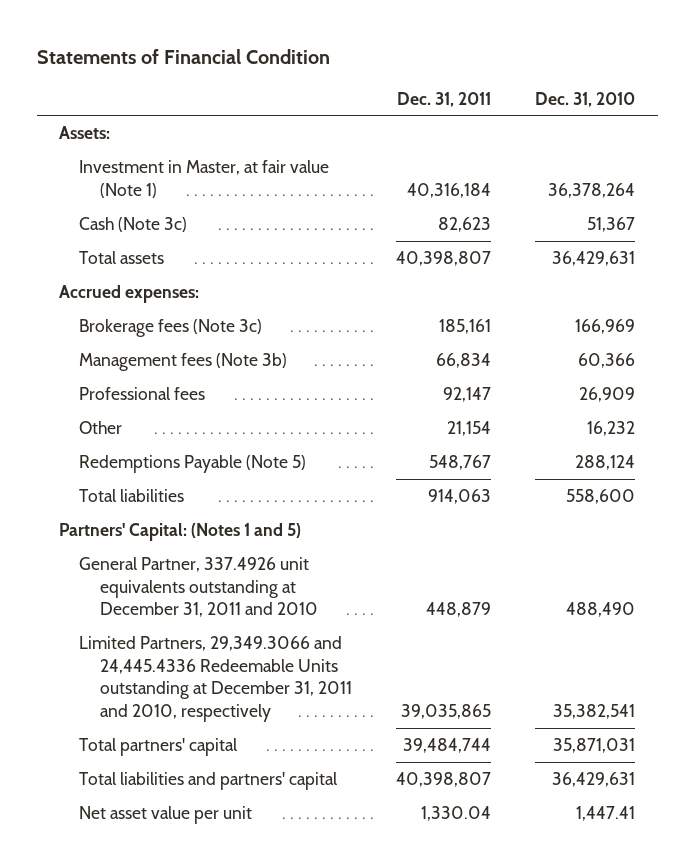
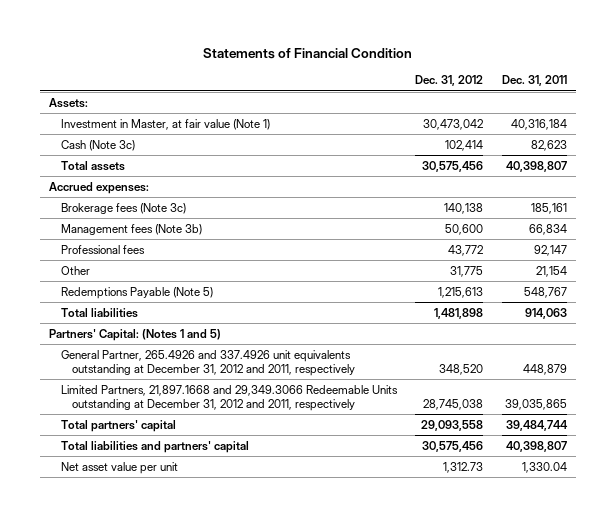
- | Dec. 31, 2011 | Dec. 31, 2010
+ | Dec. 31, 2012 | Dec. 31, 2011
- General Partner, 337.4926 unit equivalents outstanding at December 31, 2011 and 2010 | 448,879 | 488,490
- Limited Partners, 29,349.3066 and 24,445.4336 Redeemable Units outstanding at December 31, 2011 and 2010, respectively | 39,035,865 | 35,382,541
+ General Partner, 265.4926 and 337.4926 unit equivalents outstanding at December 31, 2012 and 2011, respectively | 348,520 | 448,879
+ Limited Partners, 21,897.1668 and 29,349.3066 Redeemable Units outstanding at December 31, 2012 and 2011, respectively | 28,745,038 | 39,035,865

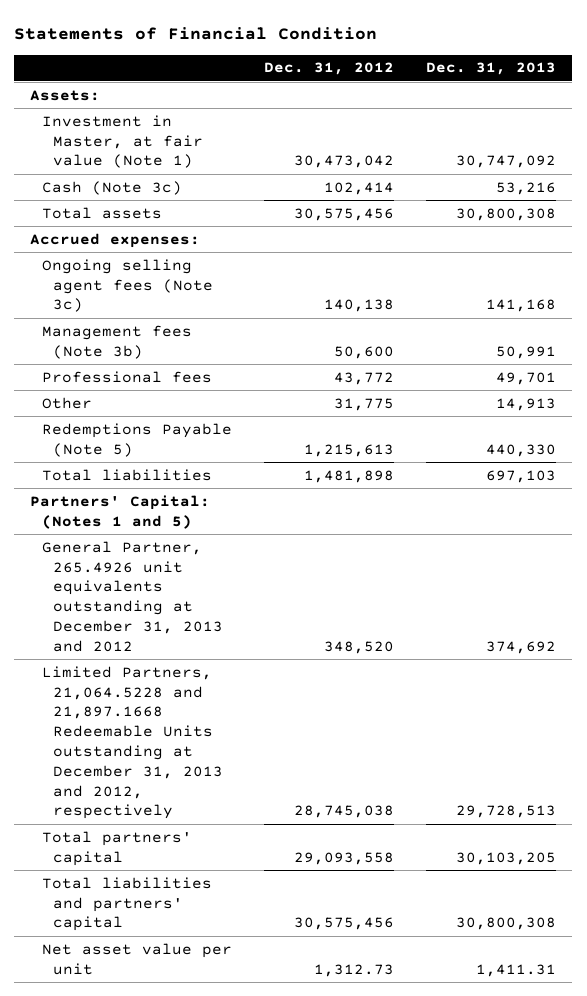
- | Dec. 31, 2012 | Dec. 31, 2011
+ | Dec. 31, 2012 | Dec. 31, 2013
- Brokerage fees (Note 3c) | 140,138 | 185,161
+ Ongoing selling agent fees (Note 3c) | 140,138 | 141,168
- General Partner, 265.4926 and 337.4926 unit equivalents outstanding at December 31, 2012 and 2011, respectively | 348,520 | 448,879
- Limited Partners, 21,897.1668 and 29,349.3066 Redeemable Units outstanding at December 31, 2012 and 2011, respectively | 28,745,038 | 39,035,865
+ General Partner, 265.4926 unit equivalents outstanding at December 31, 2013 and 2012 | 348,520 | 374,692
+ Limited Partners, 21,064.5228 and 21,897.1668 Redeemable Units outstanding at December 31, 2013 and 2012, respectively | 28,745,038 | 29,728,513

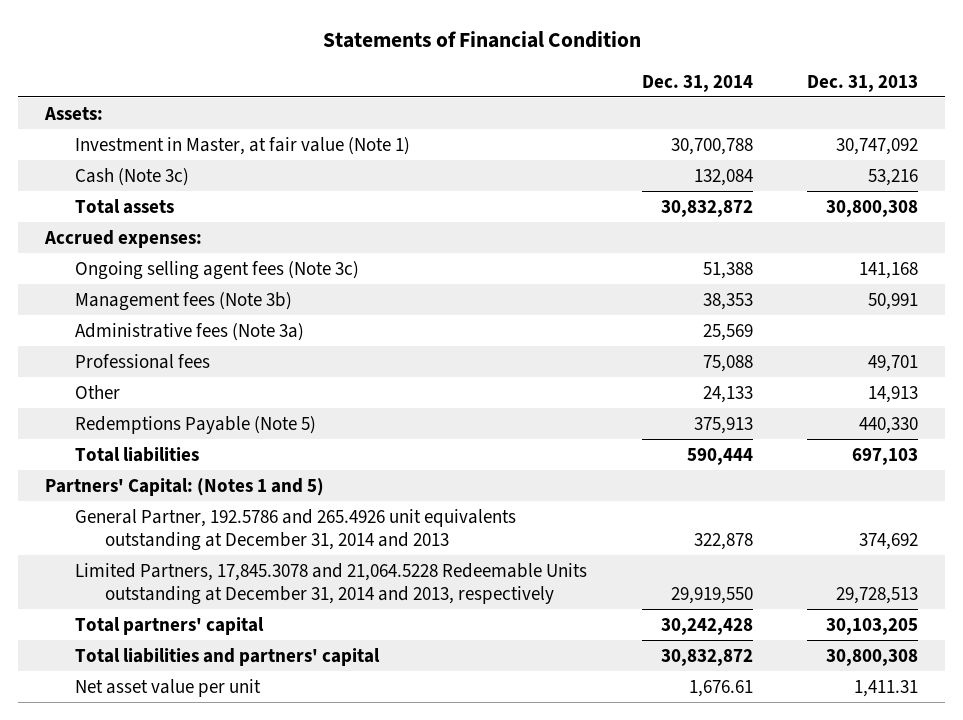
- | Dec. 31, 2012 | Dec. 31, 2013
+ | Dec. 31, 2014 | Dec. 31, 2013
+ Administrative fees (Note 3a) | 25,569 |
- General Partner, 265.4926 unit equivalents outstanding at December 31, 2013 and 2012 | 348,520 | 374,692
- Limited Partners, 21,064.5228 and 21,897.1668 Redeemable Units outstanding at December 31, 2013 and 2012, respectively | 28,745,038 | 29,728,513
+ General Partner, 192.5786 and 265.4926 unit equivalents outstanding at December 31, 2014 and 2013 | 322,878 | 374,692
+ Limited Partners, 17,845.3078 and 21,064.5228 Redeemable Units outstanding at December 31, 2014 and 2013, respectively | 29,919,550 | 29,728,513

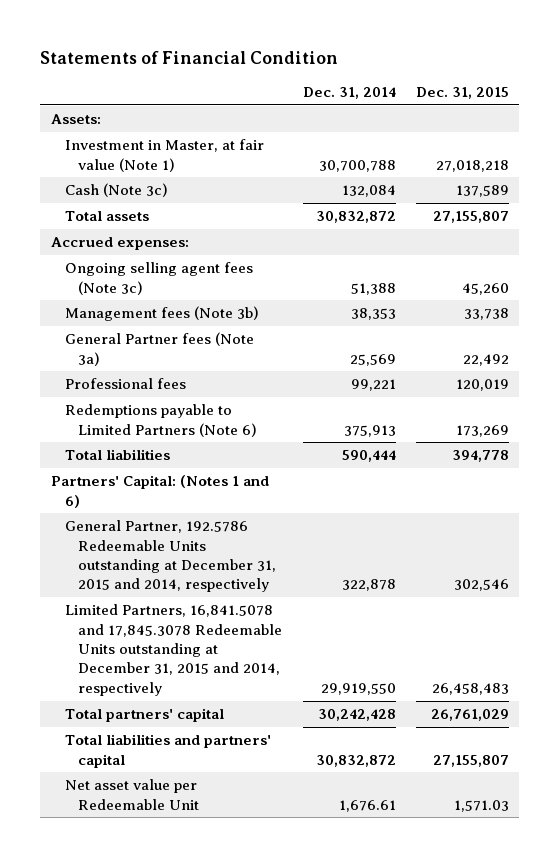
- | Dec. 31, 2014 | Dec. 31, 2013
+ | Dec. 31, 2014 | Dec. 31, 2015
- Administrative fees (Note 3a) | 25,569 |
- Professional fees | 75,088 | 49,701
- Other | 24,133 | 14,913
- Redemptions Payable (Note 5) | 375,913 | 440,330
+ General Partner fees (Note 3a) | 25,569 | 22,492
+ Professional fees | 99,221 | 120,019
+ Redemptions payable to Limited Partners (Note 6) | 375,913 | 173,269
- Partners' Capital: (Notes 1 and 5)
- General Partner, 192.5786 and 265.4926 unit equivalents outstanding at December 31, 2014 and 2013 | 322,878 | 374,692
- Limited Partners, 17,845.3078 and 21,064.5228 Redeemable Units outstanding at December 31, 2014 and 2013, respectively | 29,919,550 | 29,728,513
+ Partners' Capital: (Notes 1 and 6)
+ General Partner, 192.5786 Redeemable Units outstanding at December 31, 2015 and 2014, respectively | 322,878 | 302,546
+ Limited Partners, 16,841.5078 and 17,845.3078 Redeemable Units outstanding at December 31, 2015 and 2014, respectively | 29,919,550 | 26,458,483
- Net asset value per unit | 1,676.61 | 1,411.31
+ Net asset value per Redeemable Unit | 1,676.61 | 1,571.03

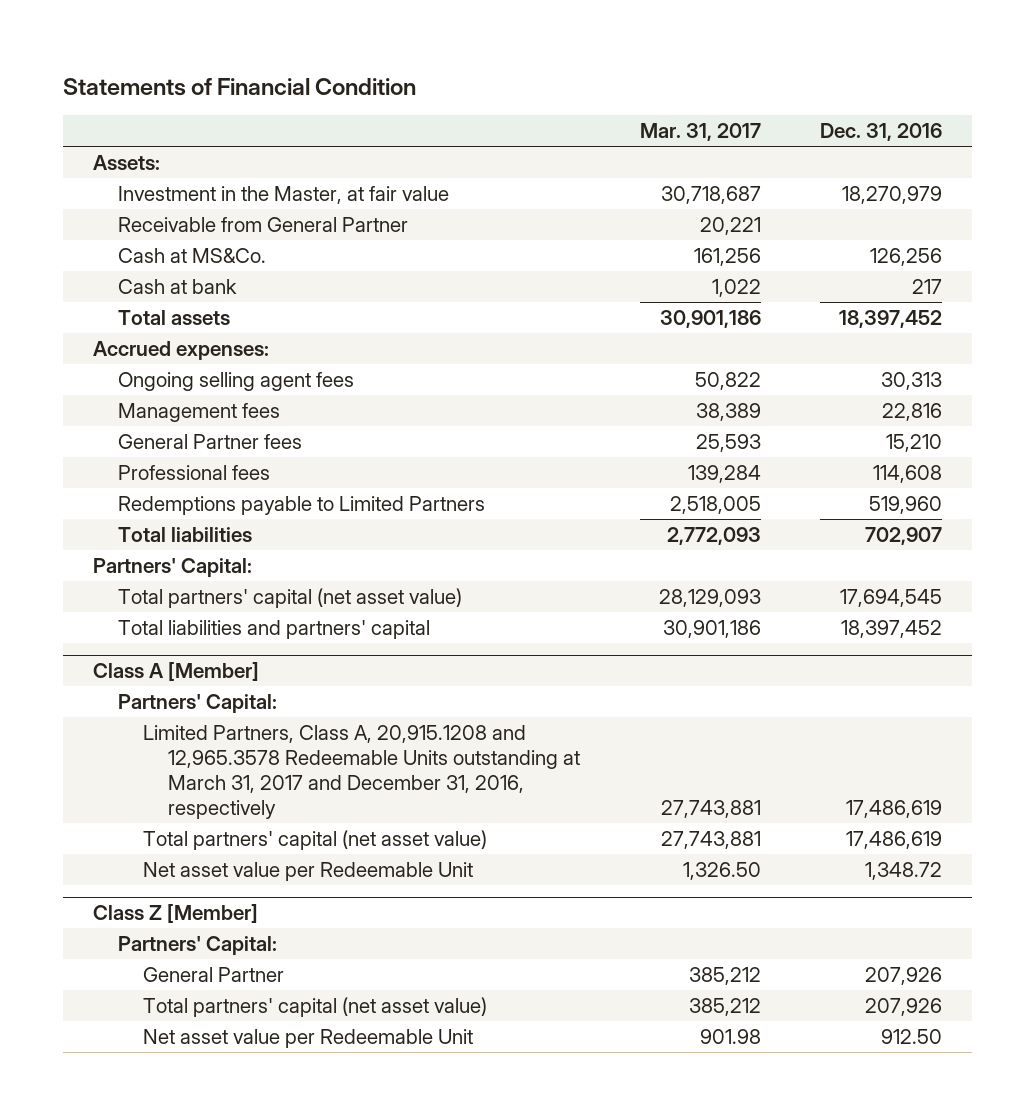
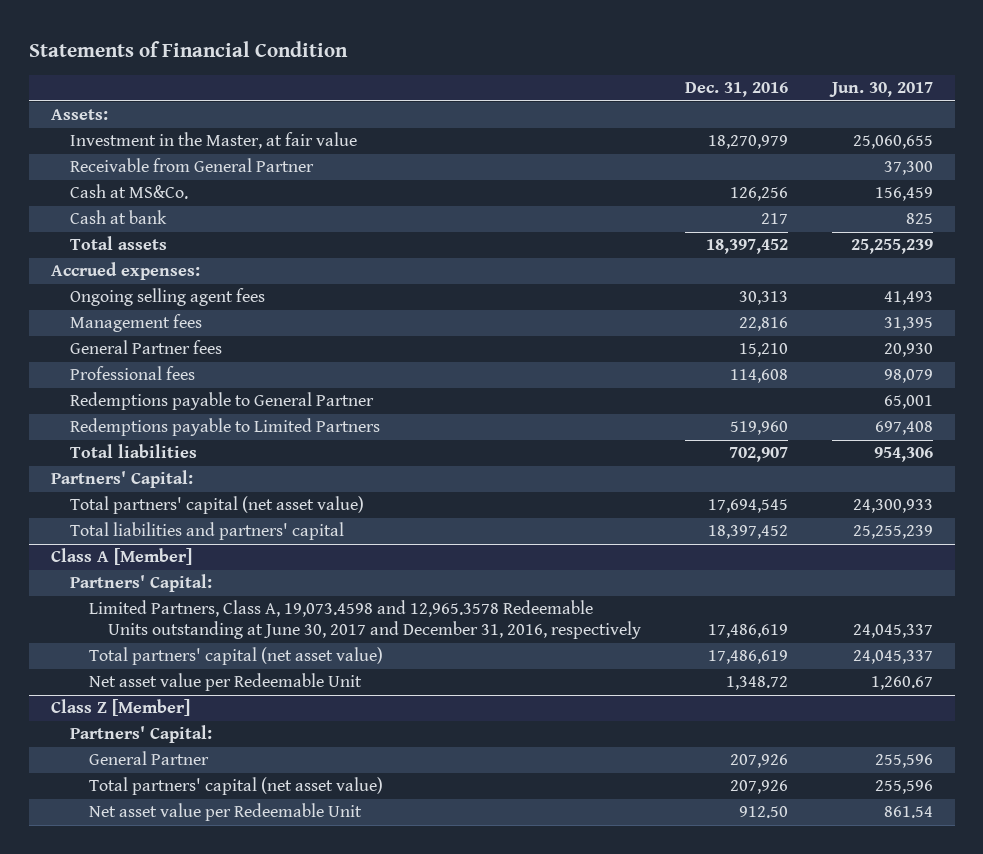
- | Mar. 31, 2017 | Dec. 31, 2016
+ | Dec. 31, 2016 | Jun. 30, 2017
+ Redemptions payable to General Partner | | 65,001
@ Class A [Member]
- Limited Partners, Class A, 20,915.1208 and 12,965.3578 Redeemable Units outstanding at March 31, 2017 and December 31, 2016, respectively | 27,743,881 | 17,486,619
+ Limited Partners, Class A, 19,073.4598 and 12,965.3578 Redeemable Units outstanding at June 30, 2017 and December 31, 2016, respectively | 17,486,619 | 24,045,337

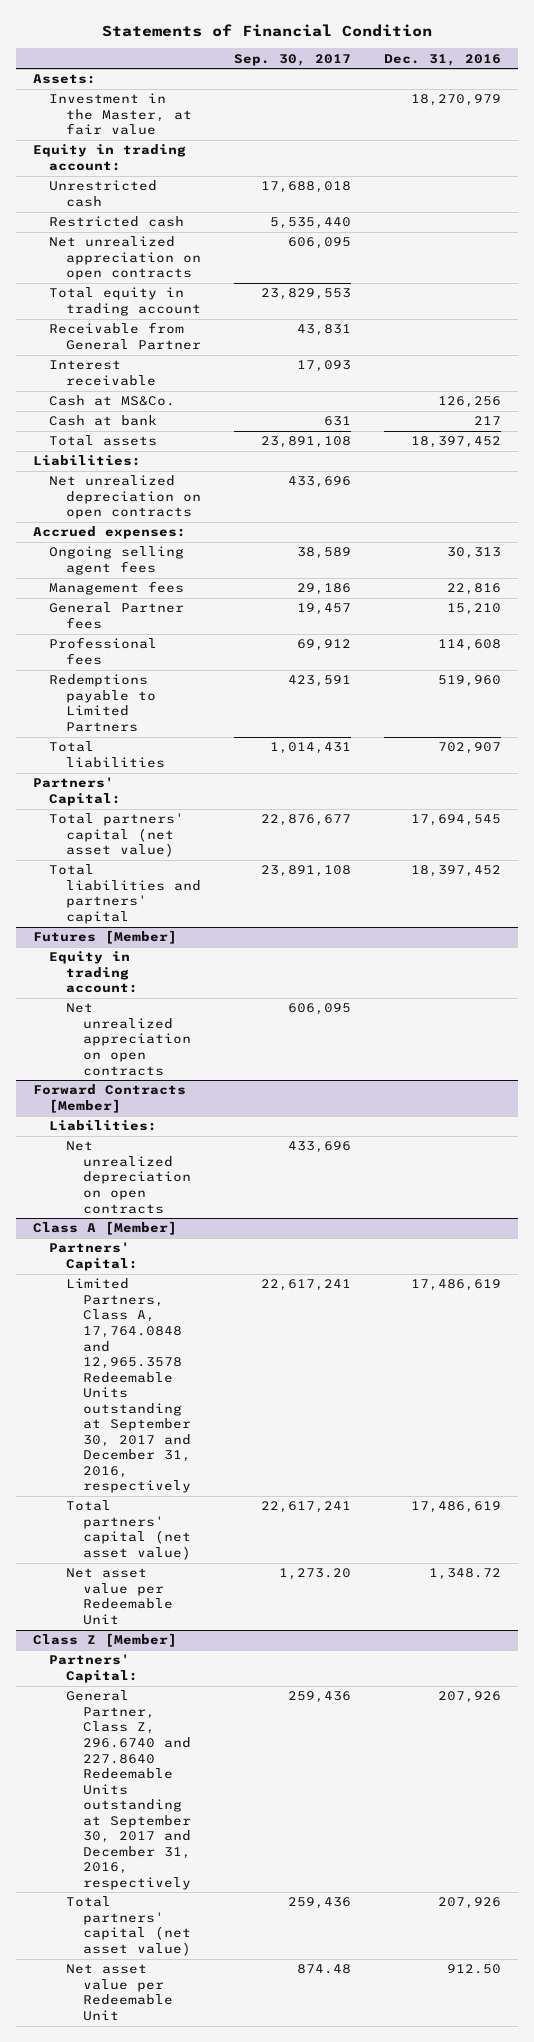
- | Dec. 31, 2016 | Jun. 30, 2017
+ | Sep. 30, 2017 | Dec. 31, 2016
+ Equity in trading account:
+ Unrestricted cash | 17,688,018 |
+ Restricted cash | 5,535,440 |
+ Net unrealized appreciation on open contracts | 606,095 |
+ Total equity in trading account | 23,829,553 |
+ Interest receivable | 17,093 |
+ Liabilities:
+ Net unrealized depreciation on open contracts | 433,696 |
- Redemptions payable to General Partner | | 65,001
+ Futures [Member]
+ Equity in trading account:
+ Net unrealized appreciation on open contracts | 606,095 |
+ Forward Contracts [Member]
+ Liabilities:
+ Net unrealized depreciation on open contracts | 433,696 |
@ Class A [Member]
- Limited Partners, Class A, 19,073.4598 and 12,965.3578 Redeemable Units outstanding at June 30, 2017 and December 31, 2016, respectively | 17,486,619 | 24,045,337
+ Limited Partners, Class A, 17,764.0848 and 12,965.3578 Redeemable Units outstanding at September 30, 2017 and December 31, 2016, respectively | 22,617,241 | 17,486,619
@ Class Z [Member]
- General Partner | 207,926 | 255,596
+ General Partner, Class Z, 296.6740 and 227.8640 Redeemable Units outstanding at September 30, 2017 and December 31, 2016, respectively | 259,436 | 207,926

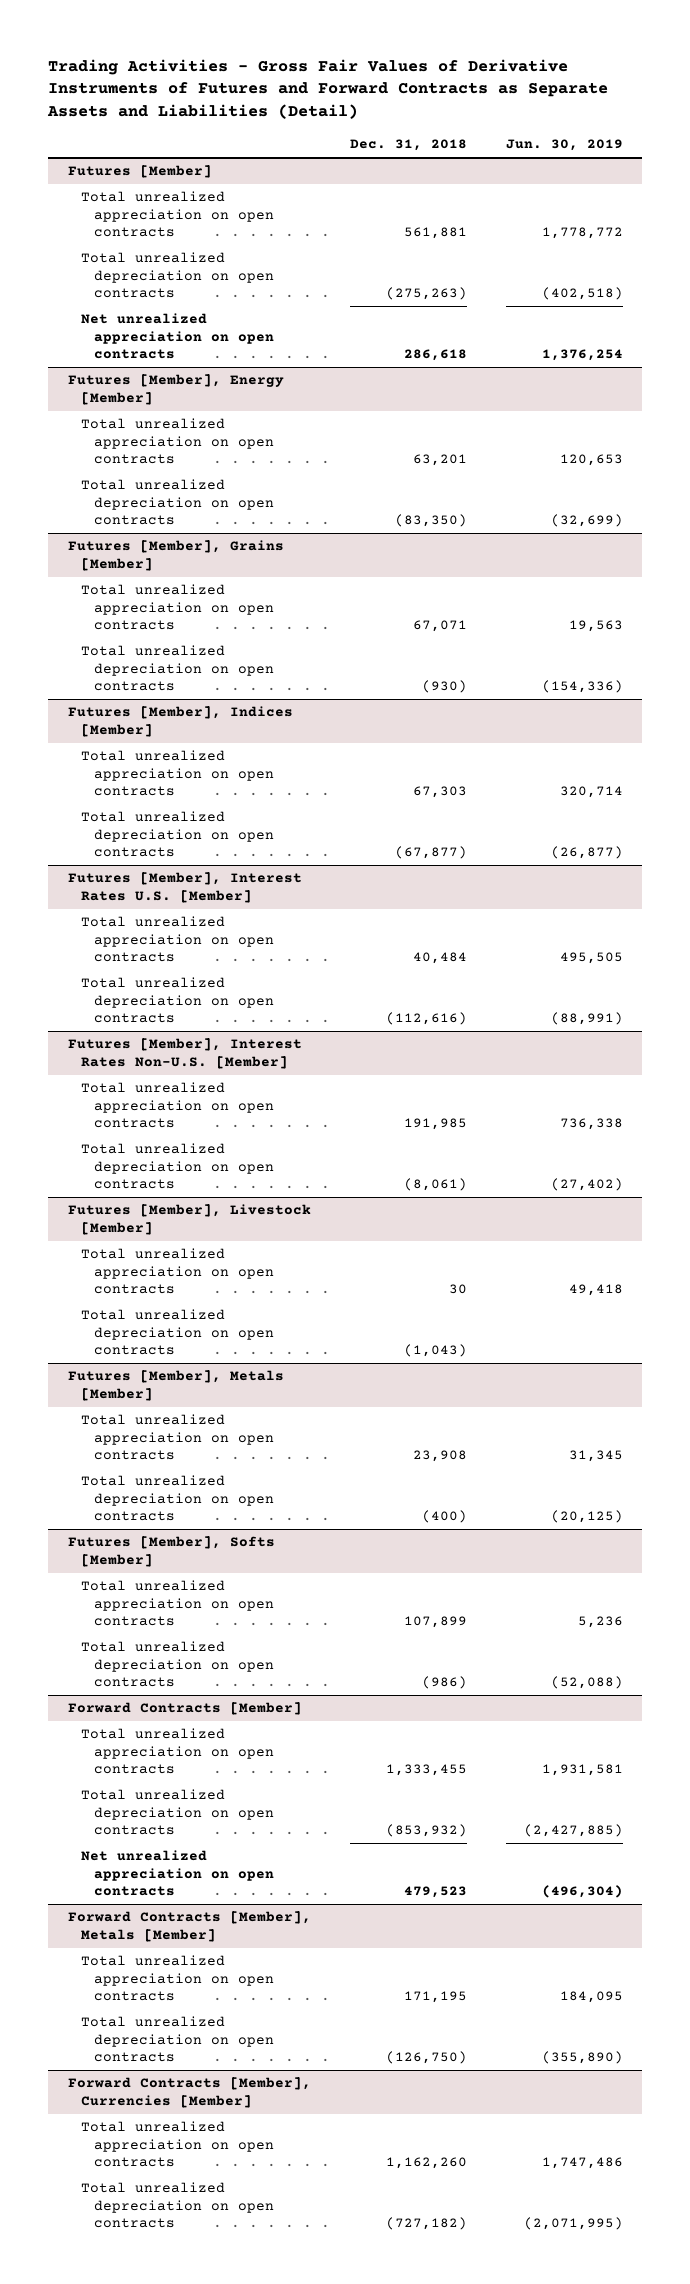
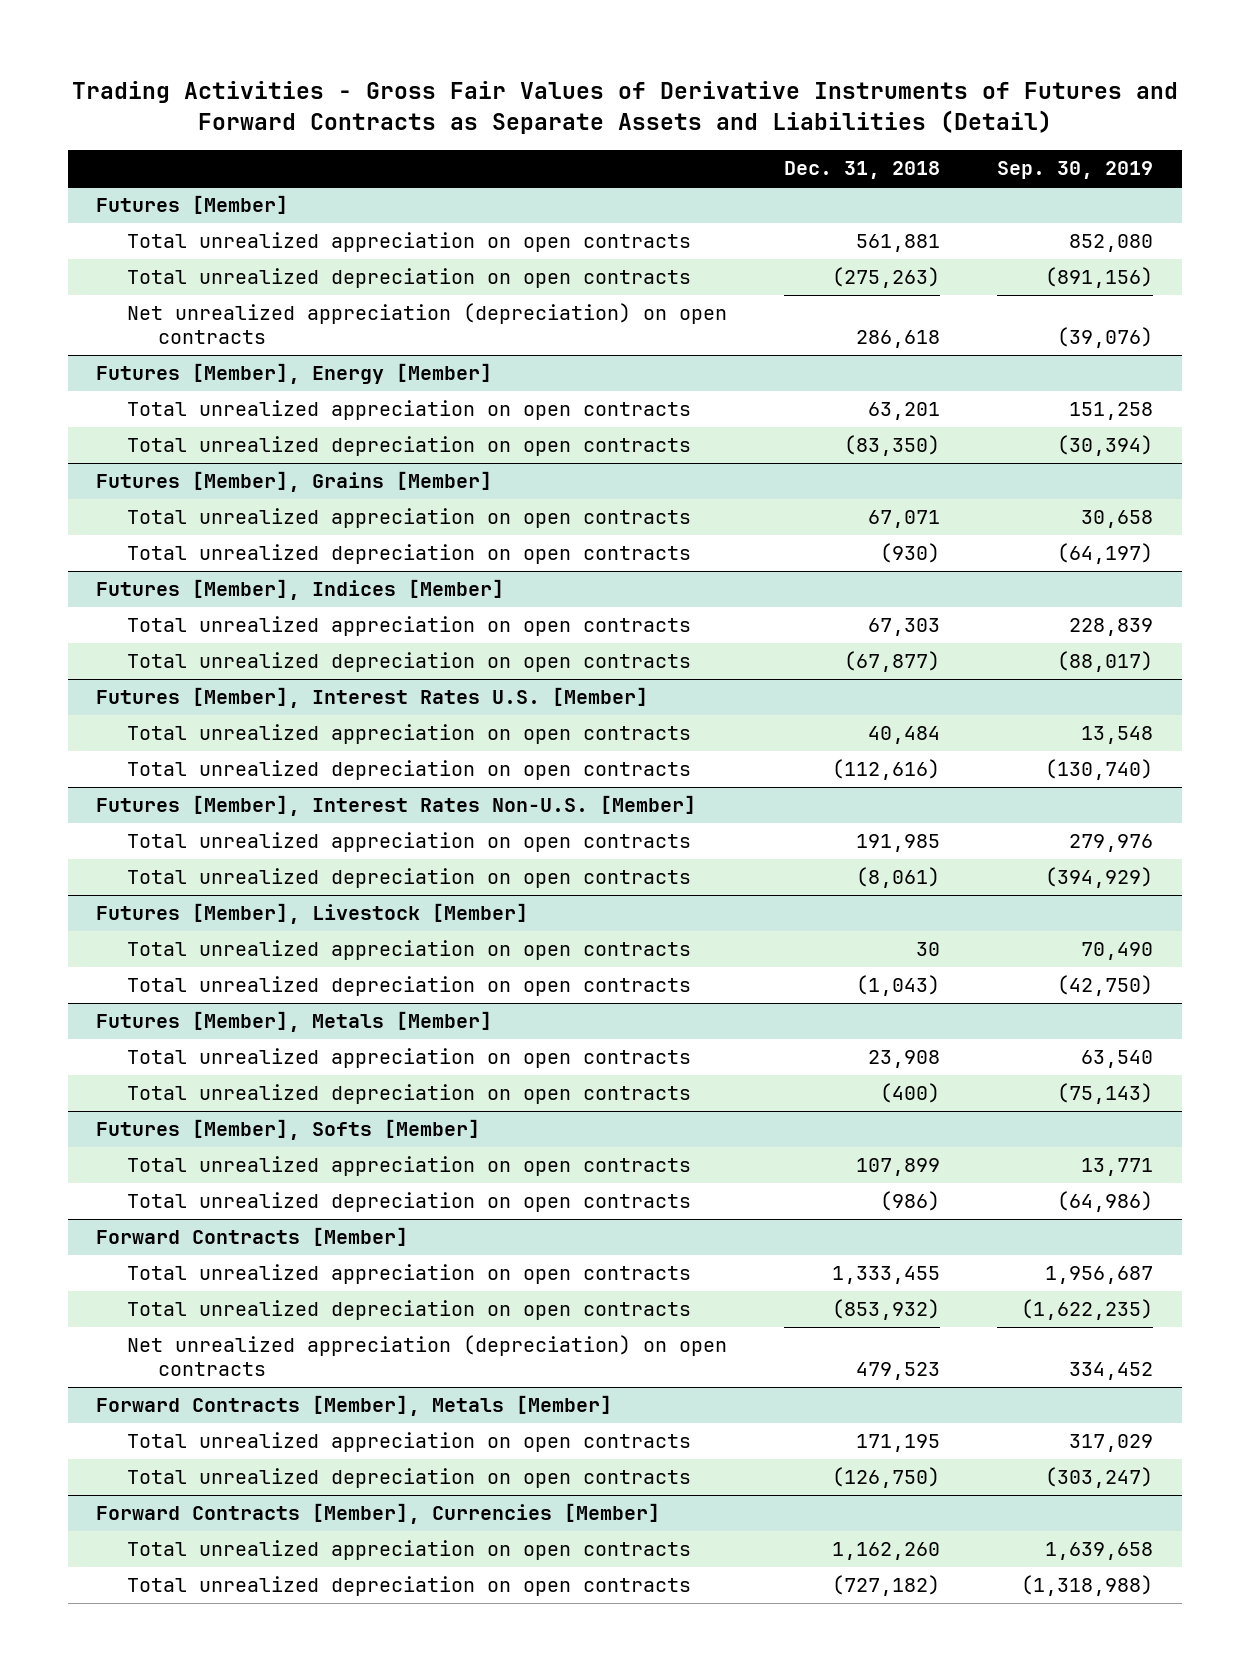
- | Dec. 31, 2018 | Jun. 30, 2019
+ | Dec. 31, 2018 | Sep. 30, 2019
@ Futures [Member]
- Net unrealized appreciation on open contracts | 286,618 | 1,376,254
+ Net unrealized appreciation (depreciation) on open contracts | 286,618 | (39,076)
@ Forward Contracts [Member]
- Net unrealized appreciation on open contracts | 479,523 | (496,304)
+ Net unrealized appreciation (depreciation) on open contracts | 479,523 | 334,452

